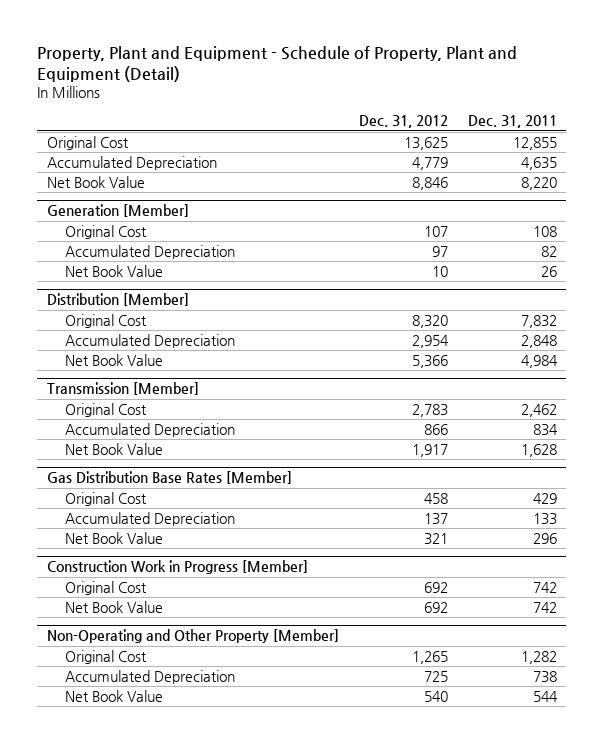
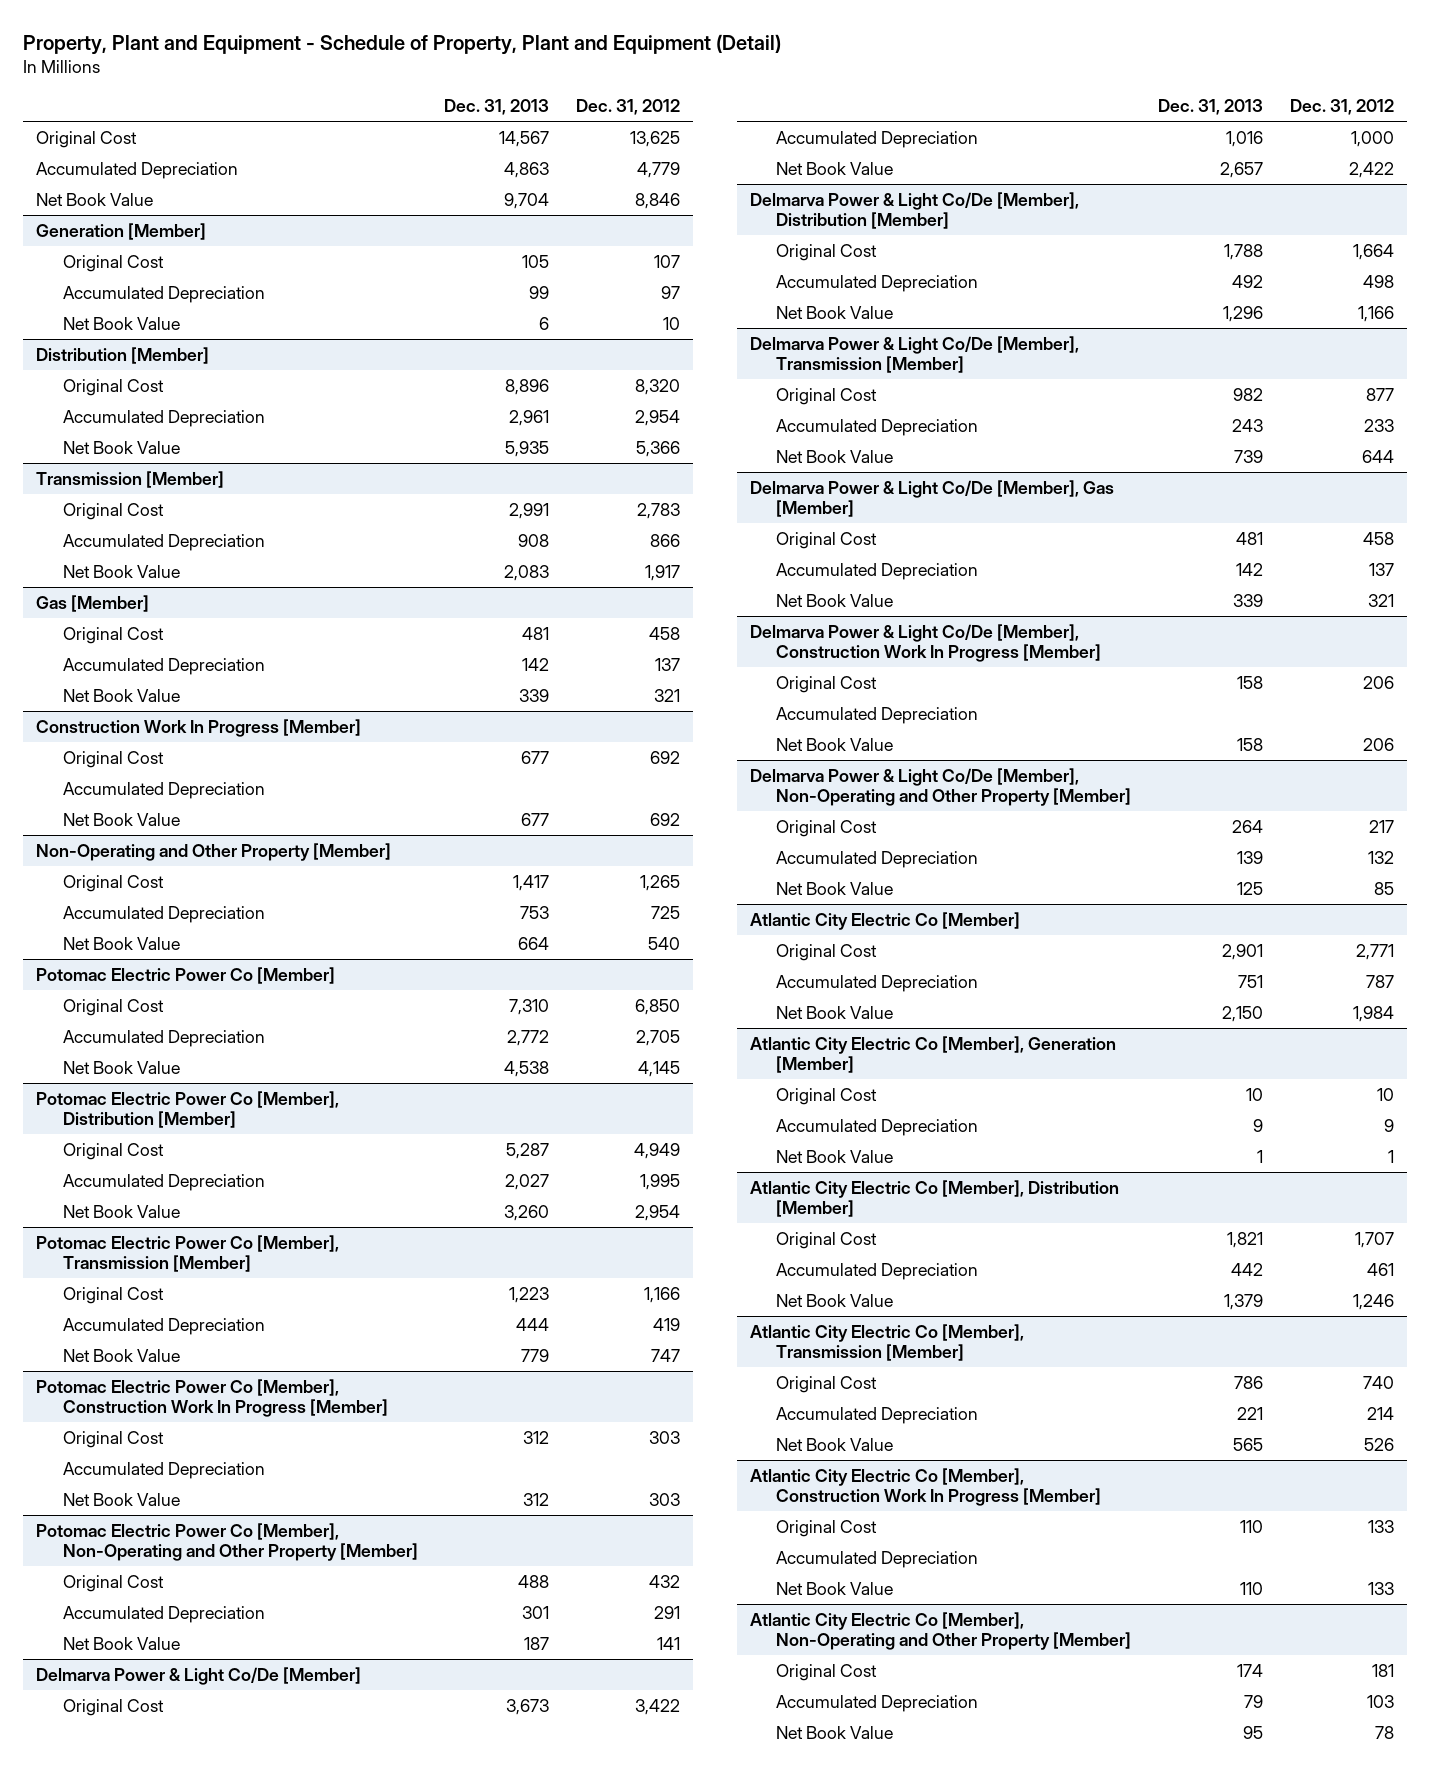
- | Dec. 31, 2012 | Dec. 31, 2011
+ | Dec. 31, 2013 | Dec. 31, 2012
- Gas Distribution Base Rates [Member]
+ Gas [Member]
- Construction Work in Progress [Member]
+ Construction Work In Progress [Member]
+ Accumulated Depreciation
+ Potomac Electric Power Co [Member]
+ Original Cost | 7,310 | 6,850
+ Accumulated Depreciation | 2,772 | 2,705
+ Net Book Value | 4,538 | 4,145
+ Potomac Electric Power Co [Member], Distribution [Member]
+ Original Cost | 5,287 | 4,949
+ Accumulated Depreciation | 2,027 | 1,995
+ Net Book Value | 3,260 | 2,954
+ Potomac Electric Power Co [Member], Transmission [Member]
+ Original Cost | 1,223 | 1,166
+ Accumulated Depreciation | 444 | 419
+ Net Book Value | 779 | 747
+ Potomac Electric Power Co [Member], Construction Work In Progress [Member]
+ Original Cost | 312 | 303
+ Accumulated Depreciation
+ Net Book Value | 312 | 303
+ Potomac Electric Power Co [Member], Non-Operating and Other Property [Member]
+ Original Cost | 488 | 432
+ Accumulated Depreciation | 301 | 291
+ Net Book Value | 187 | 141
+ Delmarva Power & Light Co/De [Member]
+ Original Cost | 3,673 | 3,422
+ Accumulated Depreciation | 1,016 | 1,000
+ Net Book Value | 2,657 | 2,422
+ Delmarva Power & Light Co/De [Member], Distribution [Member]
+ Original Cost | 1,788 | 1,664
+ Accumulated Depreciation | 492 | 498
+ Net Book Value | 1,296 | 1,166
+ Delmarva Power & Light Co/De [Member], Transmission [Member]
+ Original Cost | 982 | 877
+ Accumulated Depreciation | 243 | 233
+ Net Book Value | 739 | 644
+ Delmarva Power & Light Co/De [Member], Gas [Member]
+ Original Cost | 481 | 458
+ Accumulated Depreciation | 142 | 137
+ Net Book Value | 339 | 321
+ Delmarva Power & Light Co/De [Member], Construction Work In Progress [Member]
+ Original Cost | 158 | 206
+ Accumulated Depreciation
+ Net Book Value | 158 | 206
+ Delmarva Power & Light Co/De [Member], Non-Operating and Other Property [Member]
+ Original Cost | 264 | 217
+ Accumulated Depreciation | 139 | 132
+ Net Book Value | 125 | 85
+ Atlantic City Electric Co [Member]
+ Original Cost | 2,901 | 2,771
+ Accumulated Depreciation | 751 | 787
+ Net Book Value | 2,150 | 1,984
+ Atlantic City Electric Co [Member], Generation [Member]
+ Original Cost | 10 | 10
+ Accumulated Depreciation | 9 | 9
+ Net Book Value | 1 | 1
+ Atlantic City Electric Co [Member], Distribution [Member]
+ Original Cost | 1,821 | 1,707
+ Accumulated Depreciation | 442 | 461
+ Net Book Value | 1,379 | 1,246
+ Atlantic City Electric Co [Member], Transmission [Member]
+ Original Cost | 786 | 740
+ Accumulated Depreciation | 221 | 214
+ Net Book Value | 565 | 526
+ Atlantic City Electric Co [Member], Construction Work In Progress [Member]
+ Original Cost | 110 | 133
+ Accumulated Depreciation
+ Net Book Value | 110 | 133
+ Atlantic City Electric Co [Member], Non-Operating and Other Property [Member]
+ Original Cost | 174 | 181
+ Accumulated Depreciation | 79 | 103
+ Net Book Value | 95 | 78

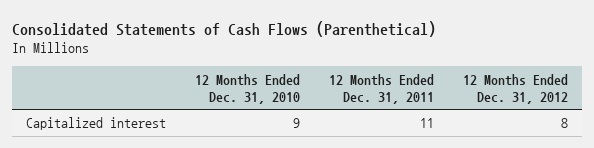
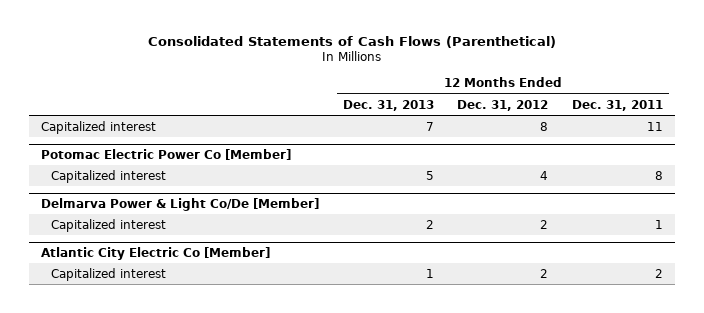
- | 12 Months Ended Dec. 31, 2010 | 12 Months Ended Dec. 31, 2011 | 12 Months Ended Dec. 31, 2012
+ | 12 Months Ended Dec. 31, 2013 | 12 Months Ended Dec. 31, 2012 | 12 Months Ended Dec. 31, 2011
+ Potomac Electric Power Co [Member]
+ Capitalized interest | 5 | 4 | 8
+ Delmarva Power & Light Co/De [Member]
+ Capitalized interest | 2 | 2 | 1
+ Atlantic City Electric Co [Member]
+ Capitalized interest | 1 | 2 | 2

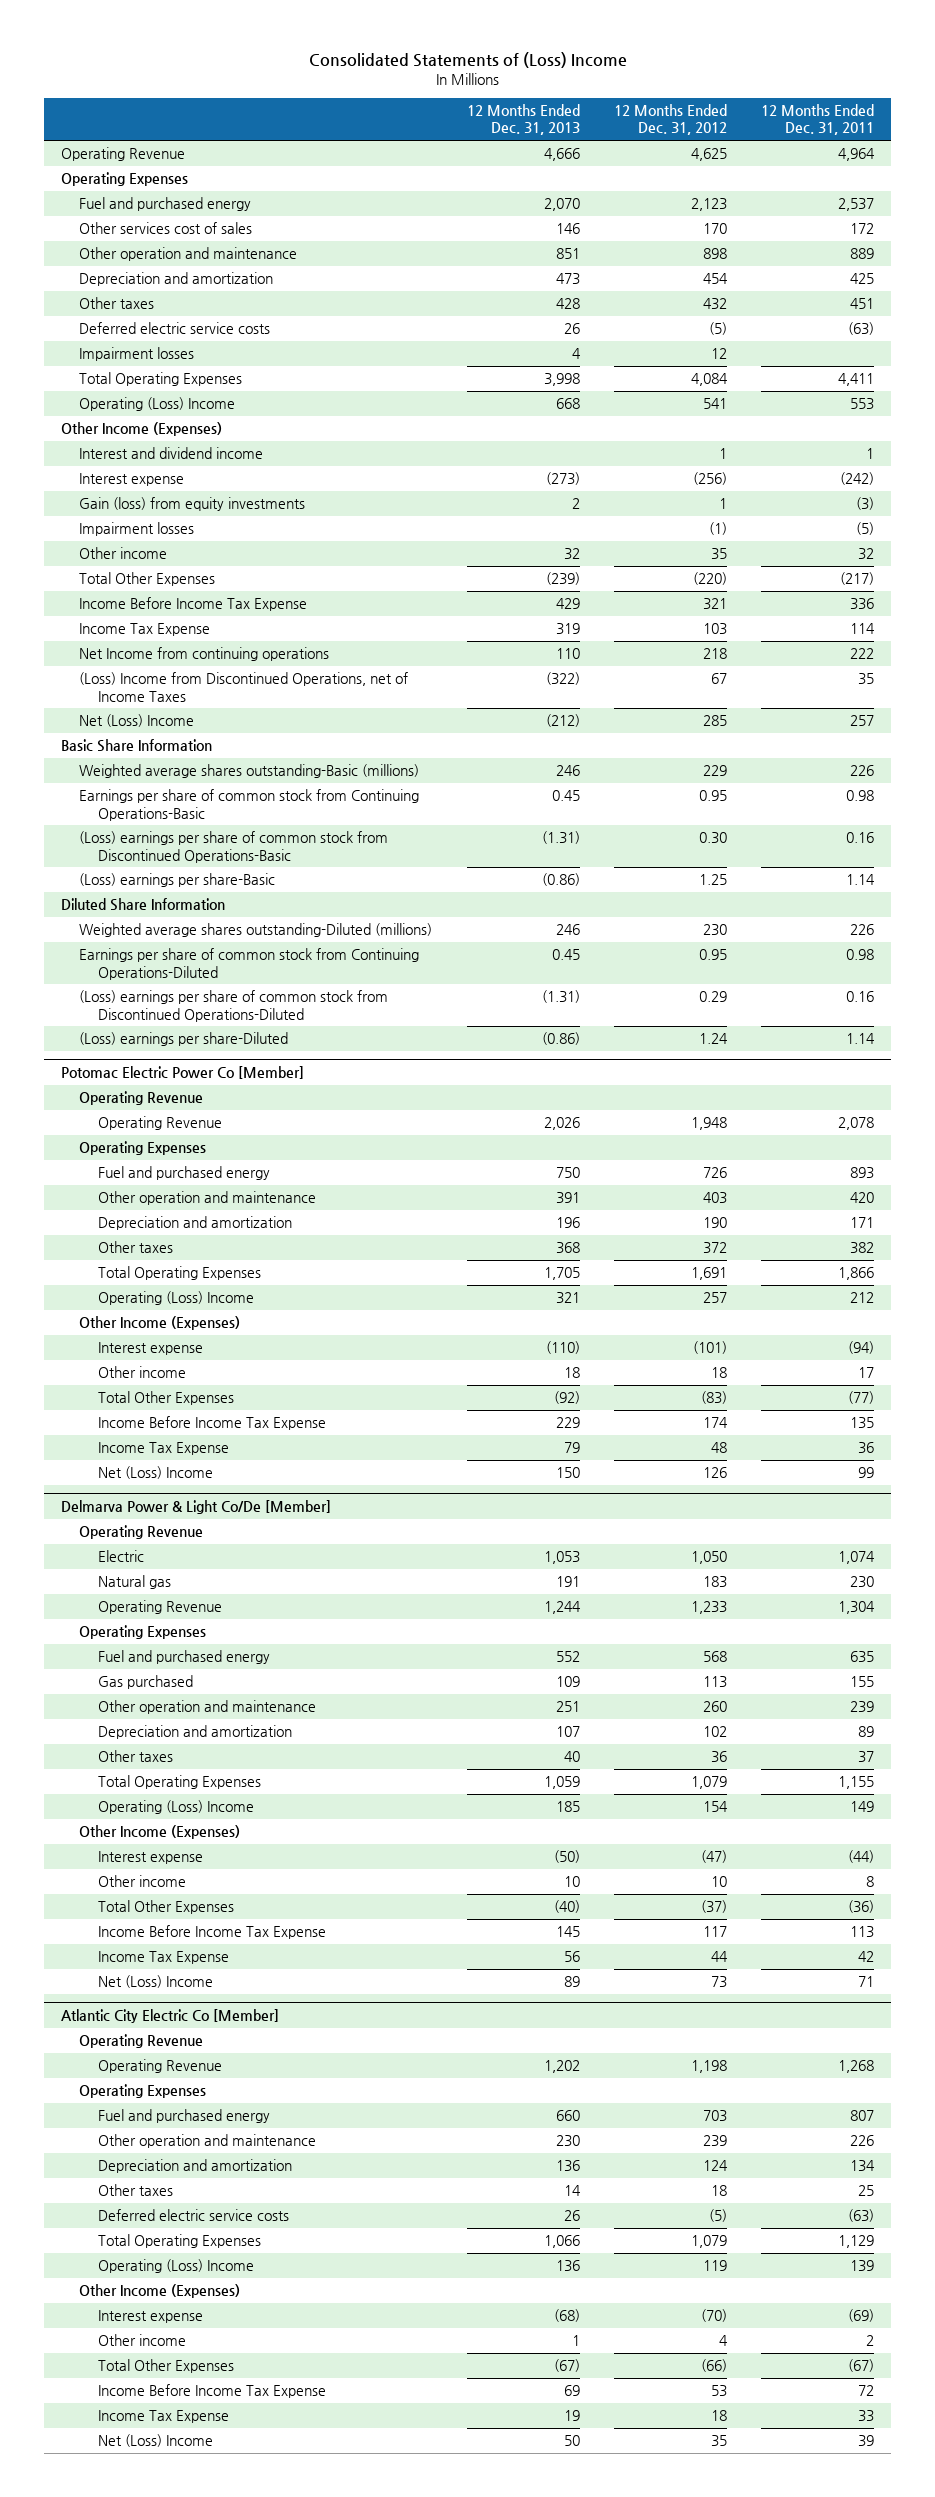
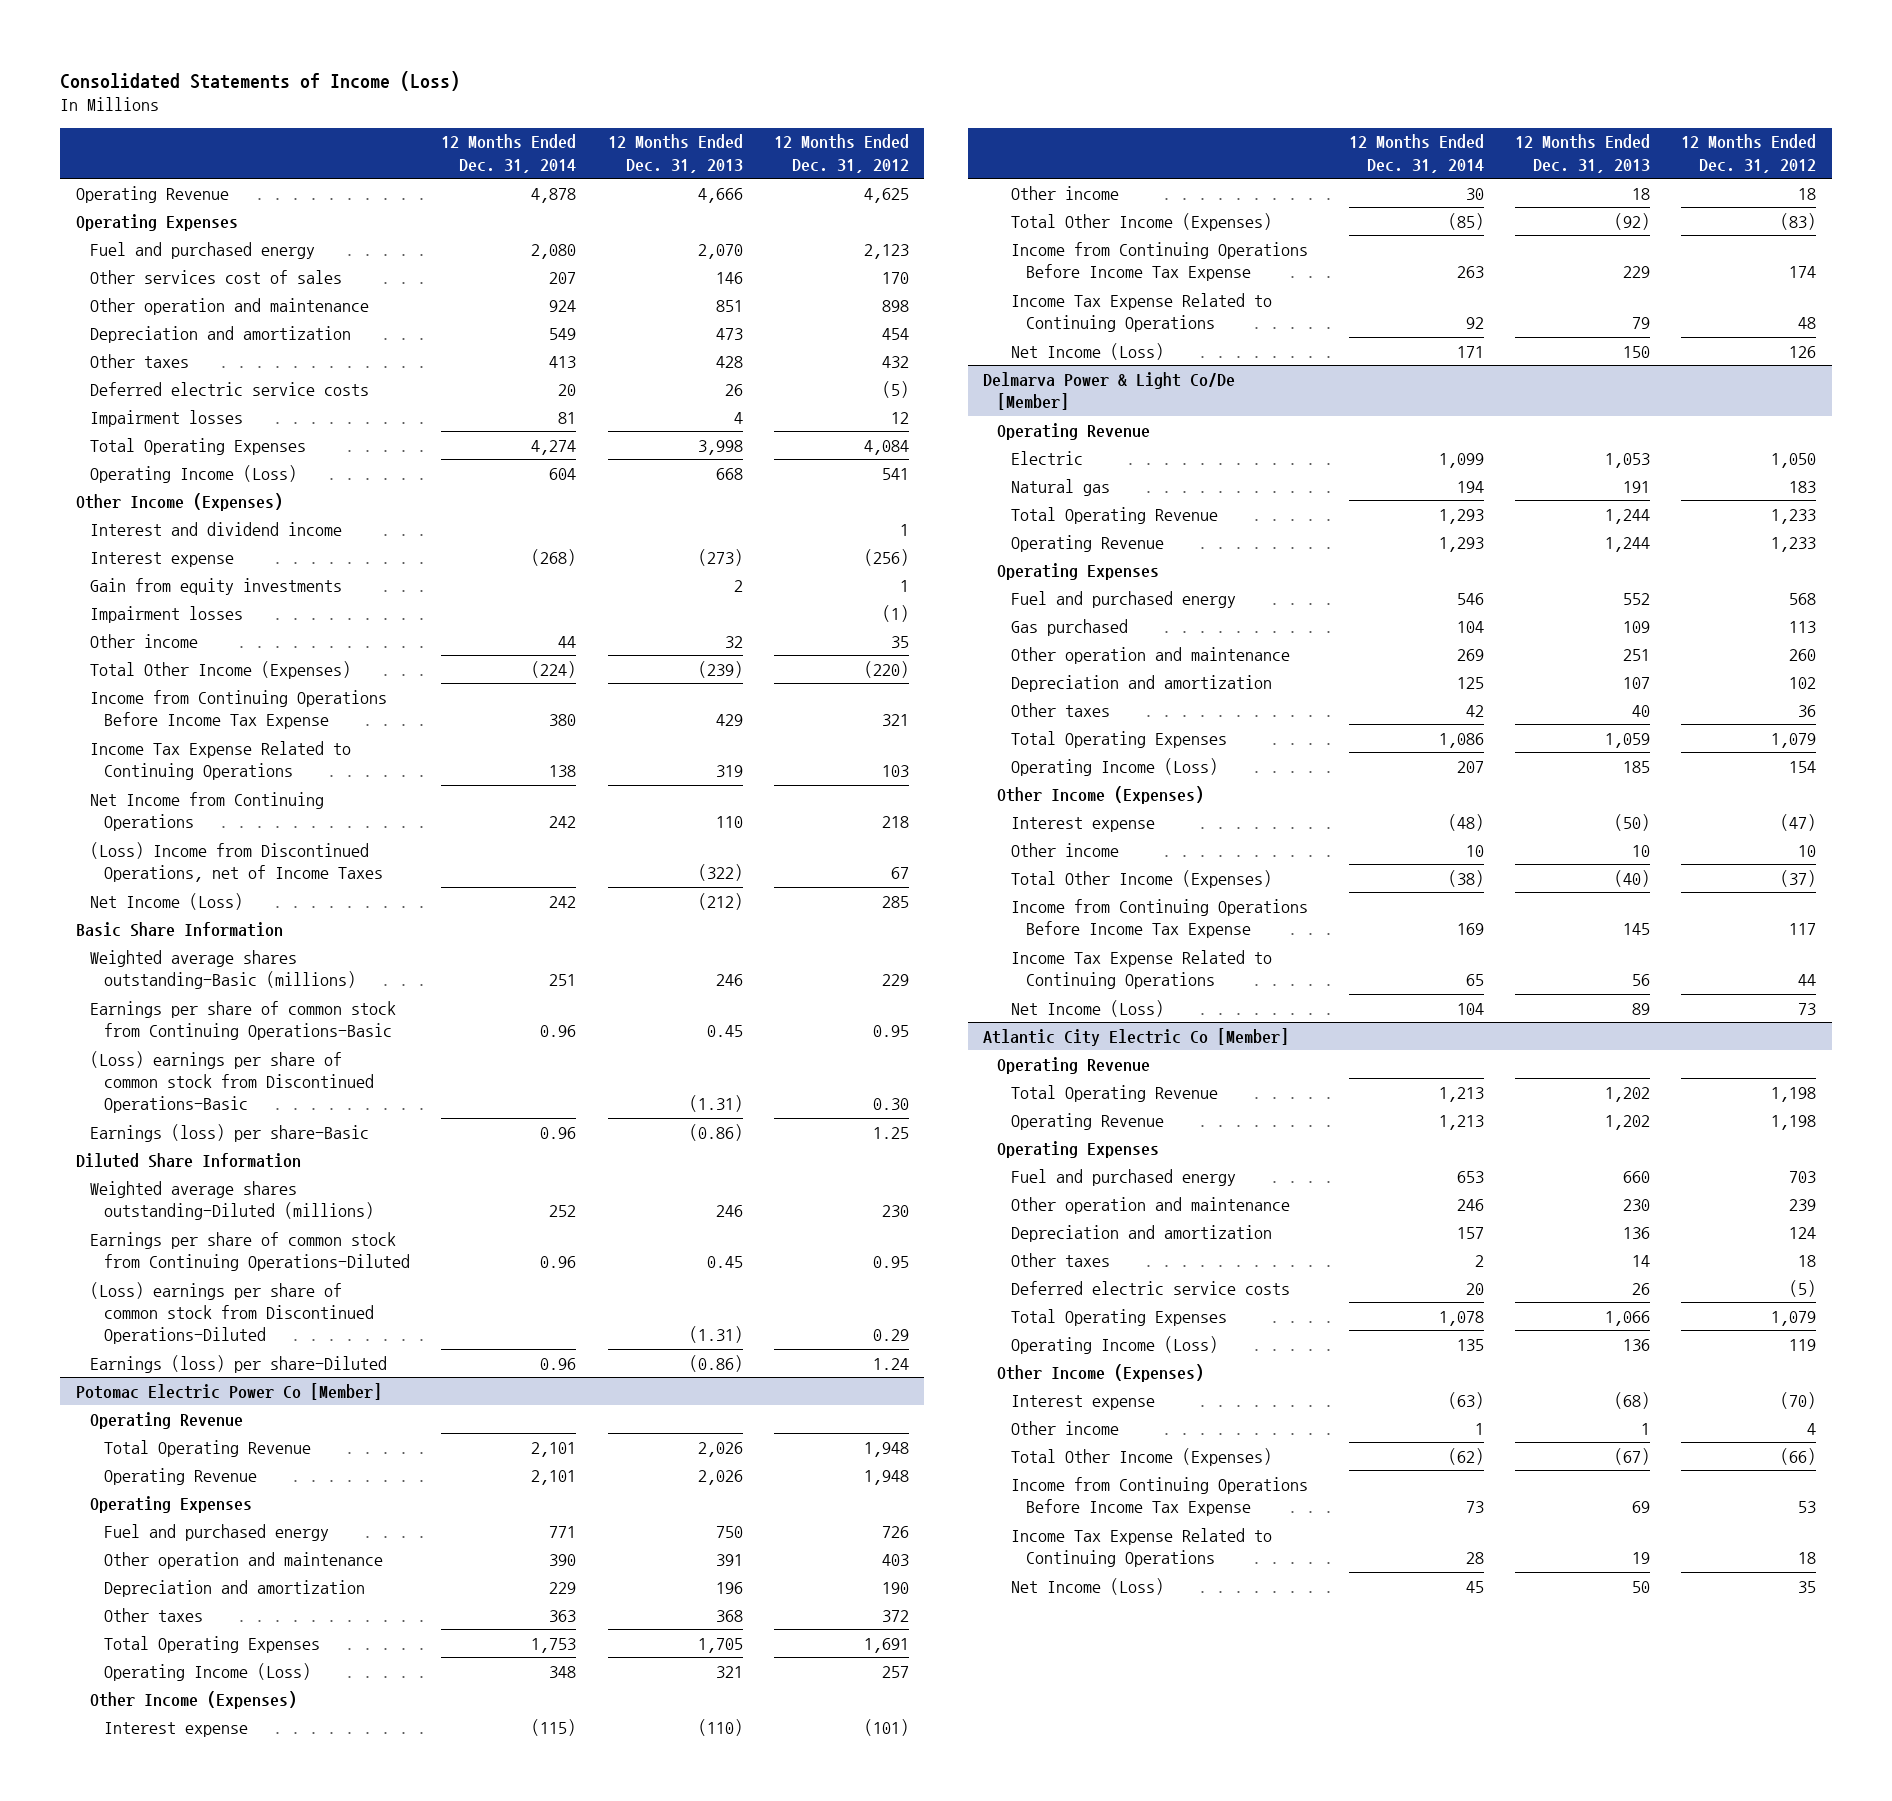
- Consolidated Statements of (Loss) Income
+ Consolidated Statements of Income (Loss)
- | 12 Months Ended Dec. 31, 2013 | 12 Months Ended Dec. 31, 2012 | 12 Months Ended Dec. 31, 2011
+ | 12 Months Ended Dec. 31, 2014 | 12 Months Ended Dec. 31, 2013 | 12 Months Ended Dec. 31, 2012
- Operating (Loss) Income | 668 | 541 | 553
+ Operating Income (Loss) | 604 | 668 | 541
- Gain (loss) from equity investments | 2 | 1 | (3)
+ Gain from equity investments | | 2 | 1
- Total Other Expenses | (239) | (220) | (217)
- Income Before Income Tax Expense | 429 | 321 | 336
- Income Tax Expense | 319 | 103 | 114
- Net Income from continuing operations | 110 | 218 | 222
+ Total Other Income (Expenses) | (224) | (239) | (220)
+ Income from Continuing Operations Before Income Tax Expense | 380 | 429 | 321
+ Income Tax Expense Related to Continuing Operations | 138 | 319 | 103
+ Net Income from Continuing Operations | 242 | 110 | 218
- Net (Loss) Income | (212) | 285 | 257
+ Net Income (Loss) | 242 | (212) | 285
- (Loss) earnings per share-Basic | (0.86) | 1.25 | 1.14
+ Earnings (loss) per share-Basic | 0.96 | (0.86) | 1.25
- (Loss) earnings per share-Diluted | (0.86) | 1.24 | 1.14
+ Earnings (loss) per share-Diluted | 0.96 | (0.86) | 1.24
@ Potomac Electric Power Co [Member]
+ Total Operating Revenue | 2,101 | 2,026 | 1,948
- Operating (Loss) Income | 321 | 257 | 212
+ Operating Income (Loss) | 348 | 321 | 257
- Total Other Expenses | (92) | (83) | (77)
- Income Before Income Tax Expense | 229 | 174 | 135
- Income Tax Expense | 79 | 48 | 36
- Net (Loss) Income | 150 | 126 | 99
+ Total Other Income (Expenses) | (85) | (92) | (83)
+ Income from Continuing Operations Before Income Tax Expense | 263 | 229 | 174
+ Income Tax Expense Related to Continuing Operations | 92 | 79 | 48
+ Net Income (Loss) | 171 | 150 | 126
@ Delmarva Power & Light Co/De [Member]
+ Total Operating Revenue | 1,293 | 1,244 | 1,233
- Operating (Loss) Income | 185 | 154 | 149
+ Operating Income (Loss) | 207 | 185 | 154
- Total Other Expenses | (40) | (37) | (36)
- Income Before Income Tax Expense | 145 | 117 | 113
- Income Tax Expense | 56 | 44 | 42
- Net (Loss) Income | 89 | 73 | 71
+ Total Other Income (Expenses) | (38) | (40) | (37)
+ Income from Continuing Operations Before Income Tax Expense | 169 | 145 | 117
+ Income Tax Expense Related to Continuing Operations | 65 | 56 | 44
+ Net Income (Loss) | 104 | 89 | 73
@ Atlantic City Electric Co [Member]
+ Total Operating Revenue | 1,213 | 1,202 | 1,198
- Operating (Loss) Income | 136 | 119 | 139
+ Operating Income (Loss) | 135 | 136 | 119
- Total Other Expenses | (67) | (66) | (67)
- Income Before Income Tax Expense | 69 | 53 | 72
- Income Tax Expense | 19 | 18 | 33
- Net (Loss) Income | 50 | 35 | 39
+ Total Other Income (Expenses) | (62) | (67) | (66)
+ Income from Continuing Operations Before Income Tax Expense | 73 | 69 | 53
+ Income Tax Expense Related to Continuing Operations | 28 | 19 | 18
+ Net Income (Loss) | 45 | 50 | 35

